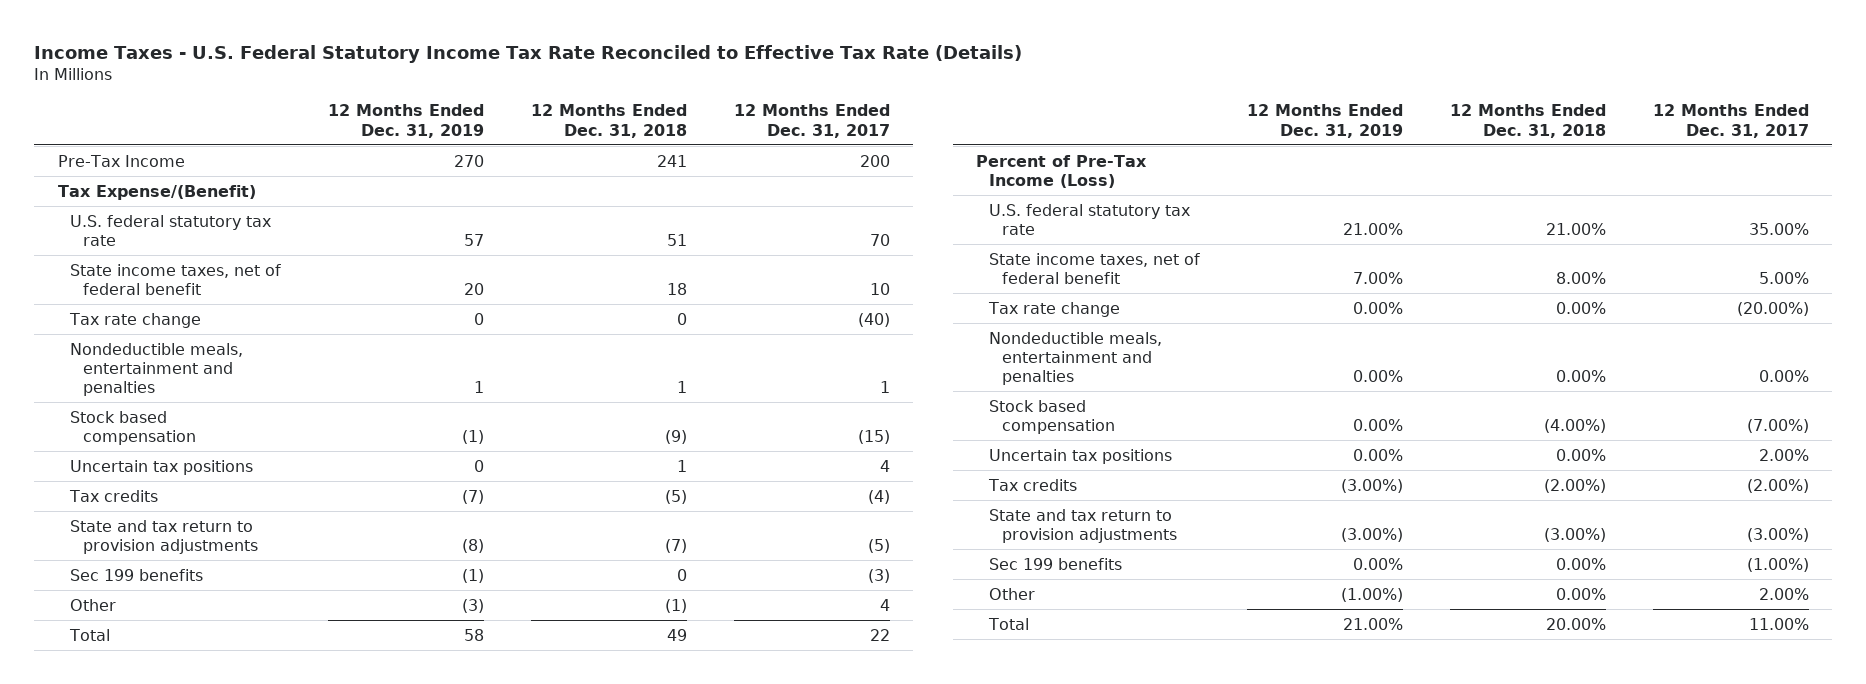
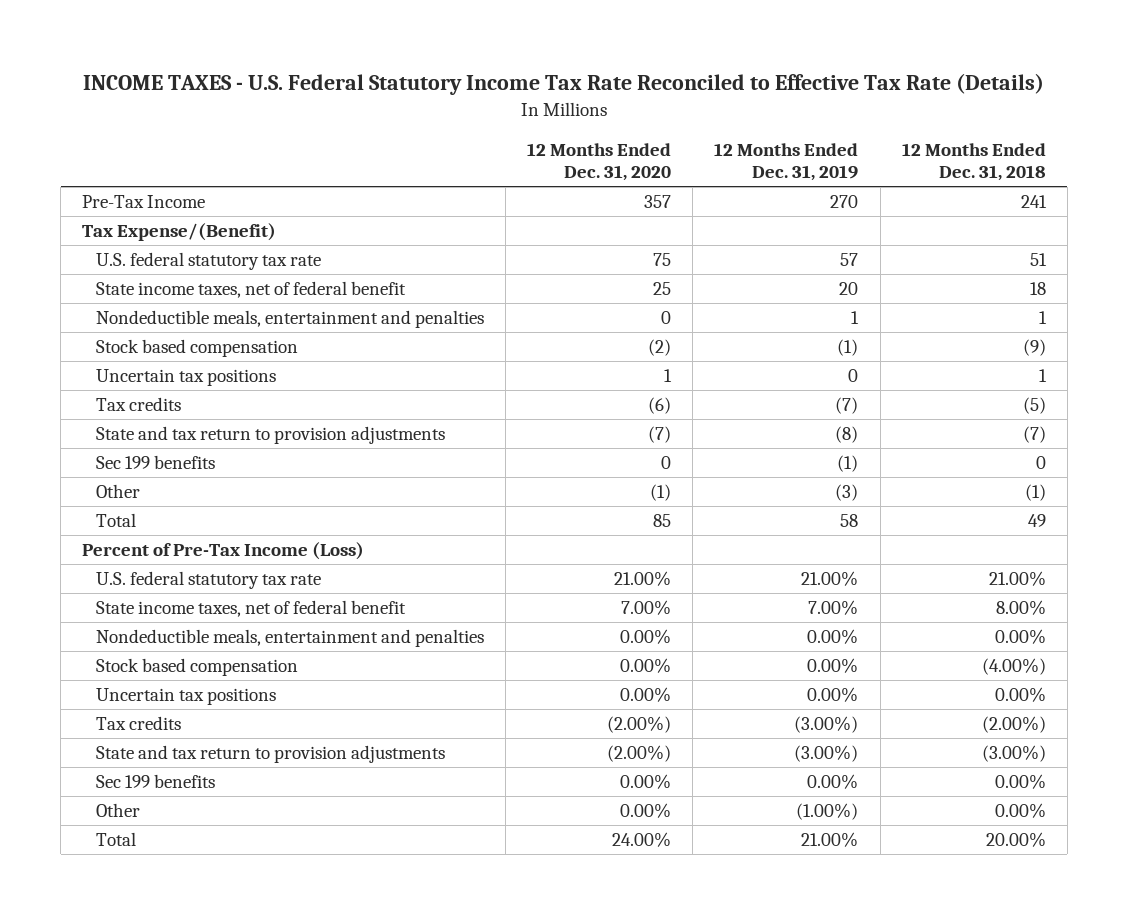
- Income Taxes - U.S. Federal Statutory Income Tax Rate Reconciled to Effective Tax Rate (Details)
+ INCOME TAXES - U.S. Federal Statutory Income Tax Rate Reconciled to Effective Tax Rate (Details)
- | 12 Months Ended Dec. 31, 2019 | 12 Months Ended Dec. 31, 2018 | 12 Months Ended Dec. 31, 2017
+ | 12 Months Ended Dec. 31, 2020 | 12 Months Ended Dec. 31, 2019 | 12 Months Ended Dec. 31, 2018
- Tax rate change | 0 | 0 | (40)
- Tax rate change | 0.00% | 0.00% | (20.00%)

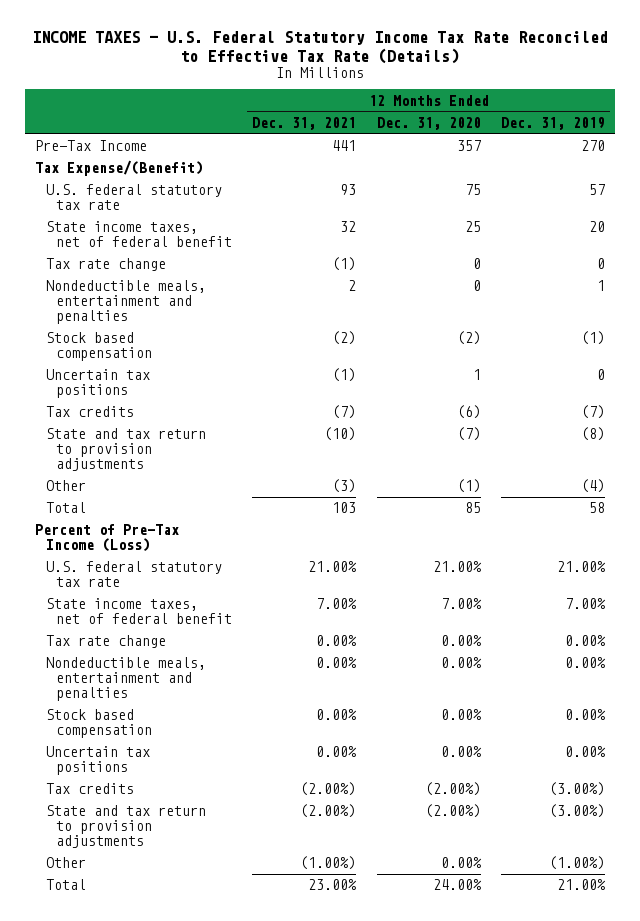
- | 12 Months Ended Dec. 31, 2020 | 12 Months Ended Dec. 31, 2019 | 12 Months Ended Dec. 31, 2018
+ | 12 Months Ended Dec. 31, 2021 | 12 Months Ended Dec. 31, 2020 | 12 Months Ended Dec. 31, 2019
+ Tax rate change | (1) | 0 | 0
- Sec 199 benefits | 0 | (1) | 0
- Other | (1) | (3) | (1)
+ Other | (3) | (1) | (4)
+ Tax rate change | 0.00% | 0.00% | 0.00%
- Sec 199 benefits | 0.00% | 0.00% | 0.00%

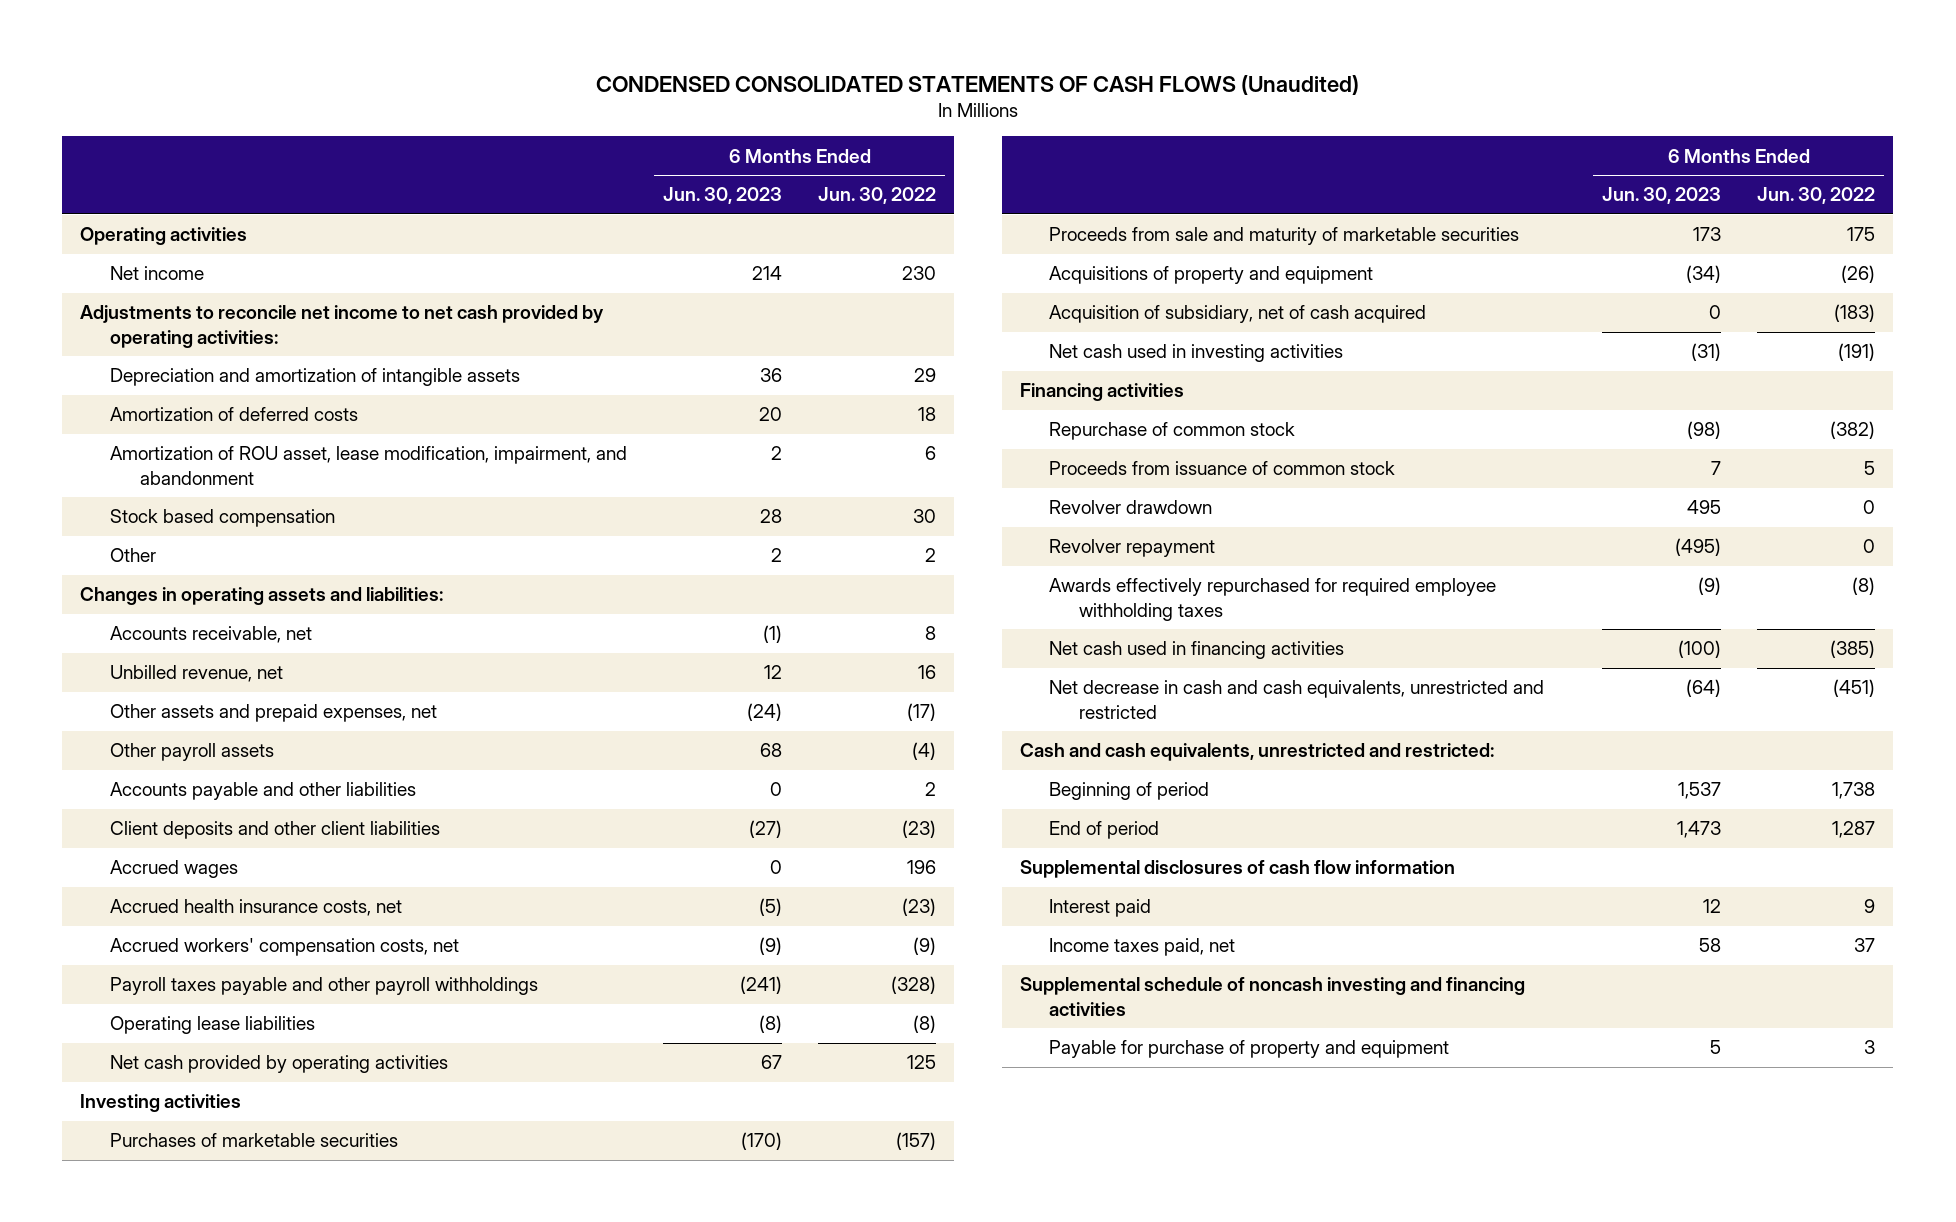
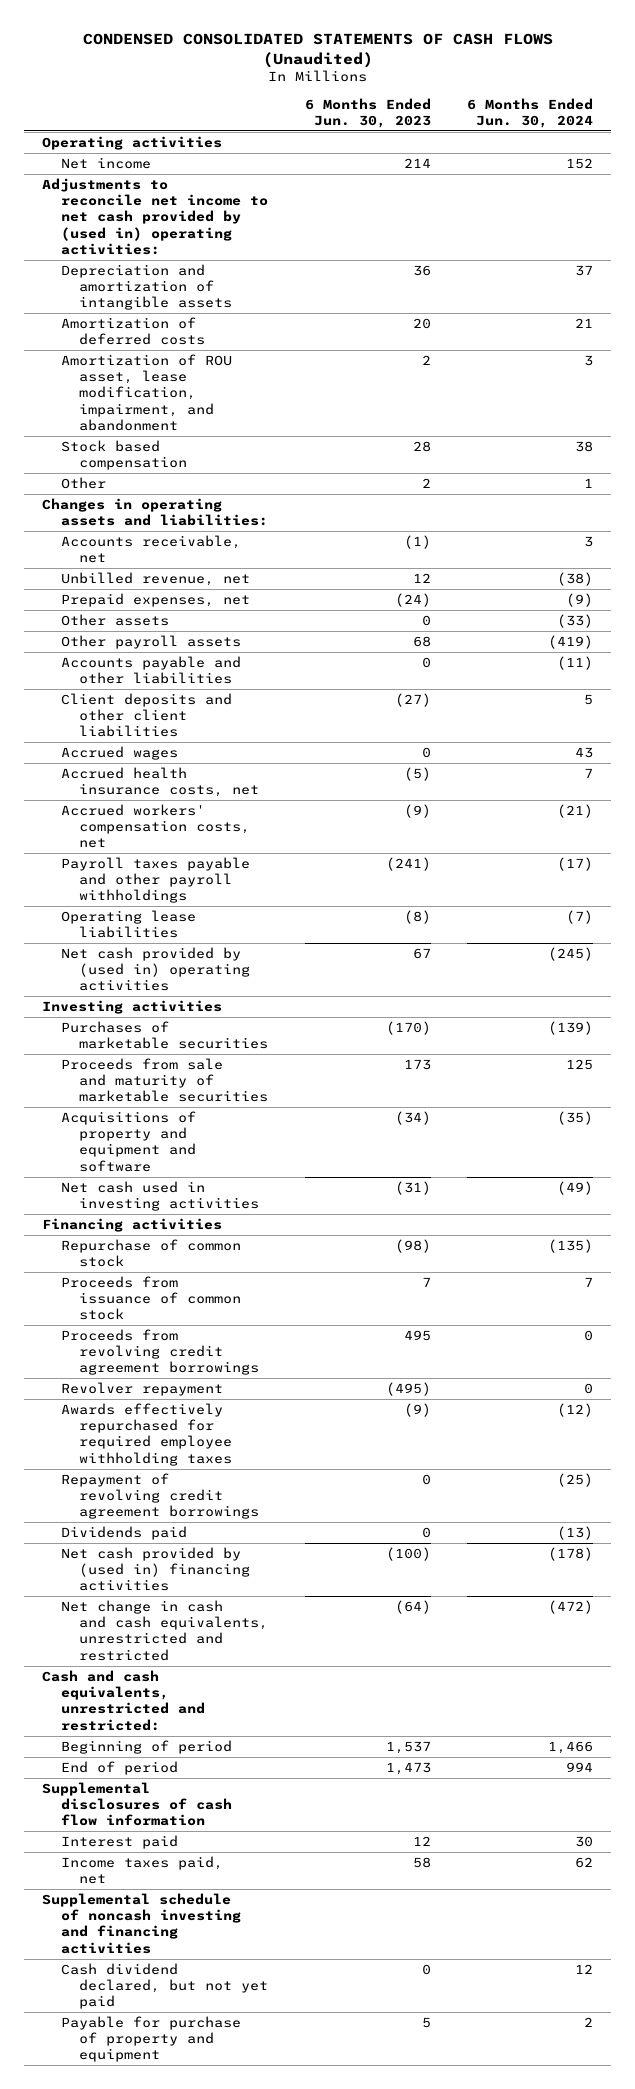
- | 6 Months Ended Jun. 30, 2023 | 6 Months Ended Jun. 30, 2022
+ | 6 Months Ended Jun. 30, 2023 | 6 Months Ended Jun. 30, 2024
- Adjustments to reconcile net income to net cash provided by operating activities:
+ Adjustments to reconcile net income to net cash provided by (used in) operating activities:
- Other assets and prepaid expenses, net | (24) | (17)
+ Prepaid expenses, net | (24) | (9)
+ Other assets | 0 | (33)
- Net cash provided by operating activities | 67 | 125
+ Net cash provided by (used in) operating activities | 67 | (245)
- Acquisitions of property and equipment | (34) | (26)
- Acquisition of subsidiary, net of cash acquired | 0 | (183)
+ Acquisitions of property and equipment and software | (34) | (35)
- Revolver drawdown | 495 | 0
+ Proceeds from revolving credit agreement borrowings | 495 | 0
- Net cash used in financing activities | (100) | (385)
- Net decrease in cash and cash equivalents, unrestricted and restricted | (64) | (451)
+ Repayment of revolving credit agreement borrowings | 0 | (25)
+ Dividends paid | 0 | (13)
+ Net cash provided by (used in) financing activities | (100) | (178)
+ Net change in cash and cash equivalents, unrestricted and restricted | (64) | (472)
+ Cash dividend declared, but not yet paid | 0 | 12

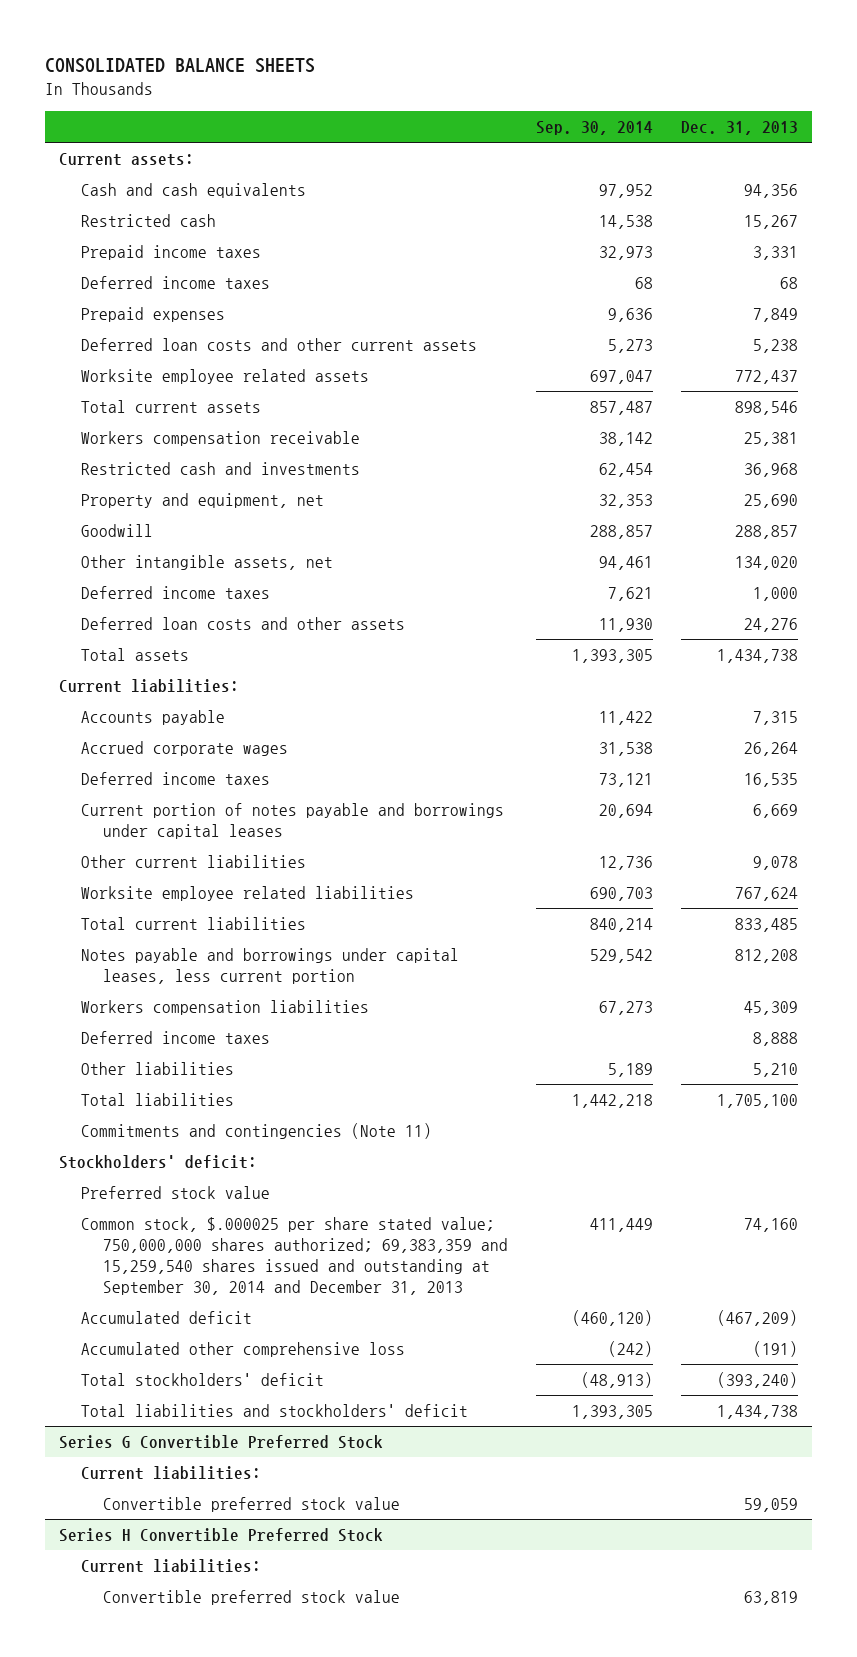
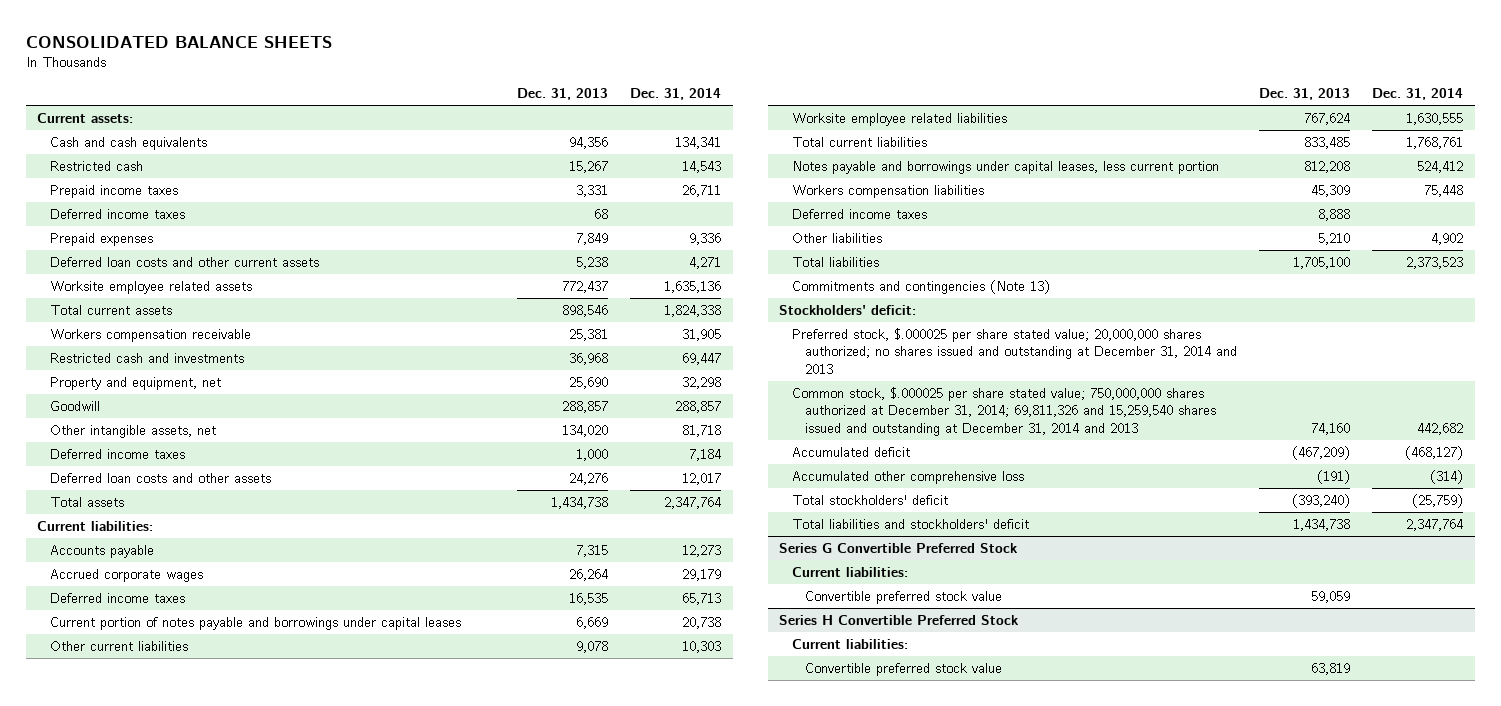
- | Sep. 30, 2014 | Dec. 31, 2013
+ | Dec. 31, 2013 | Dec. 31, 2014
- Commitments and contingencies (Note 11)
+ Commitments and contingencies (Note 13)
- Preferred stock value
- Common stock, $.000025 per share stated value; 750,000,000 shares authorized; 69,383,359 and 15,259,540 shares issued and outstanding at September 30, 2014 and December 31, 2013 | 411,449 | 74,160
+ Preferred stock, $.000025 per share stated value; 20,000,000 shares authorized; no shares issued and outstanding at December 31, 2014 and 2013
+ Common stock, $.000025 per share stated value; 750,000,000 shares authorized at December 31, 2014; 69,811,326 and 15,259,540 shares issued and outstanding at December 31, 2014 and 2013 | 74,160 | 442,682

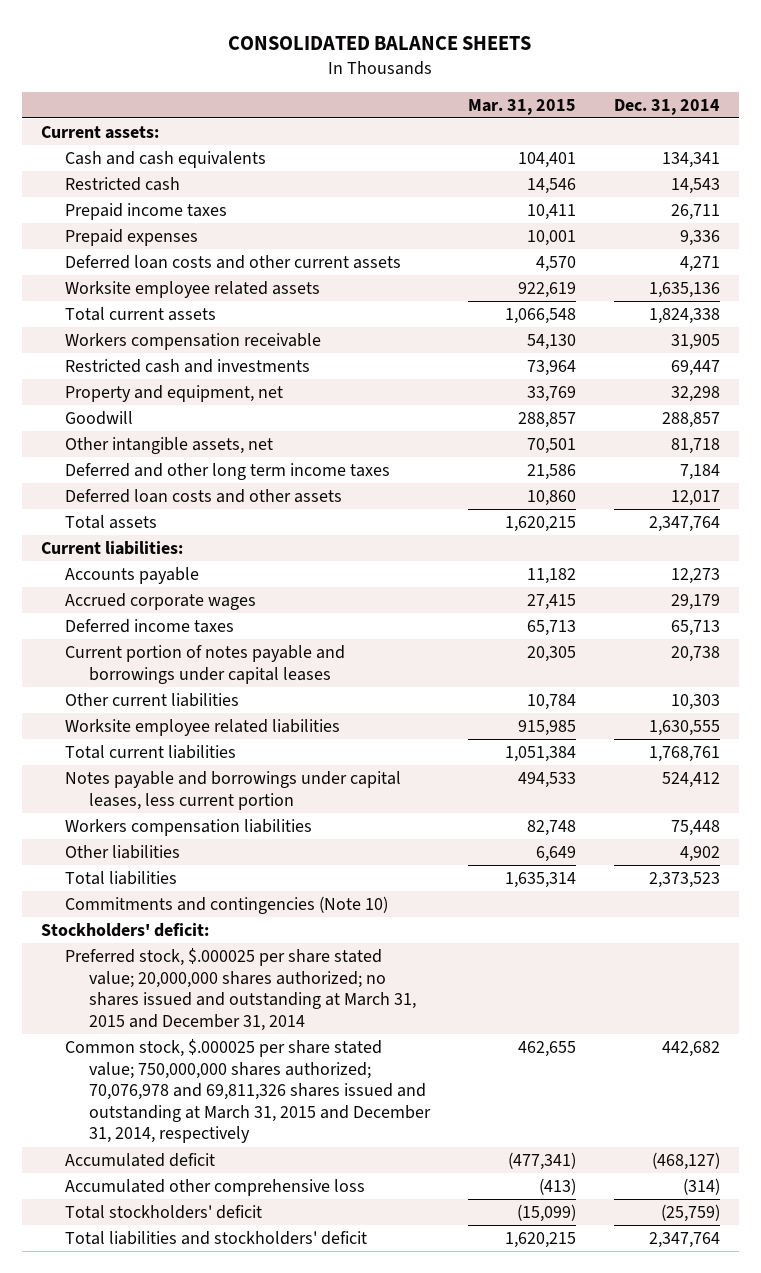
- | Dec. 31, 2013 | Dec. 31, 2014
+ | Mar. 31, 2015 | Dec. 31, 2014
- Deferred income taxes | 68 |
- Deferred income taxes | 1,000 | 7,184
+ Deferred and other long term income taxes | 21,586 | 7,184
- Deferred income taxes | 8,888 |
- Commitments and contingencies (Note 13)
+ Commitments and contingencies (Note 10)
- Preferred stock, $.000025 per share stated value; 20,000,000 shares authorized; no shares issued and outstanding at December 31, 2014 and 2013
- Common stock, $.000025 per share stated value; 750,000,000 shares authorized at December 31, 2014; 69,811,326 and 15,259,540 shares issued and outstanding at December 31, 2014 and 2013 | 74,160 | 442,682
+ Preferred stock, $.000025 per share stated value; 20,000,000 shares authorized; no shares issued and outstanding at March 31, 2015 and December 31, 2014
+ Common stock, $.000025 per share stated value; 750,000,000 shares authorized; 70,076,978 and 69,811,326 shares issued and outstanding at March 31, 2015 and December 31, 2014, respectively | 462,655 | 442,682
- Series G Convertible Preferred Stock
- Current liabilities:
- Convertible preferred stock value | 59,059 |
- Series H Convertible Preferred Stock
- Current liabilities:
- Convertible preferred stock value | 63,819 |

